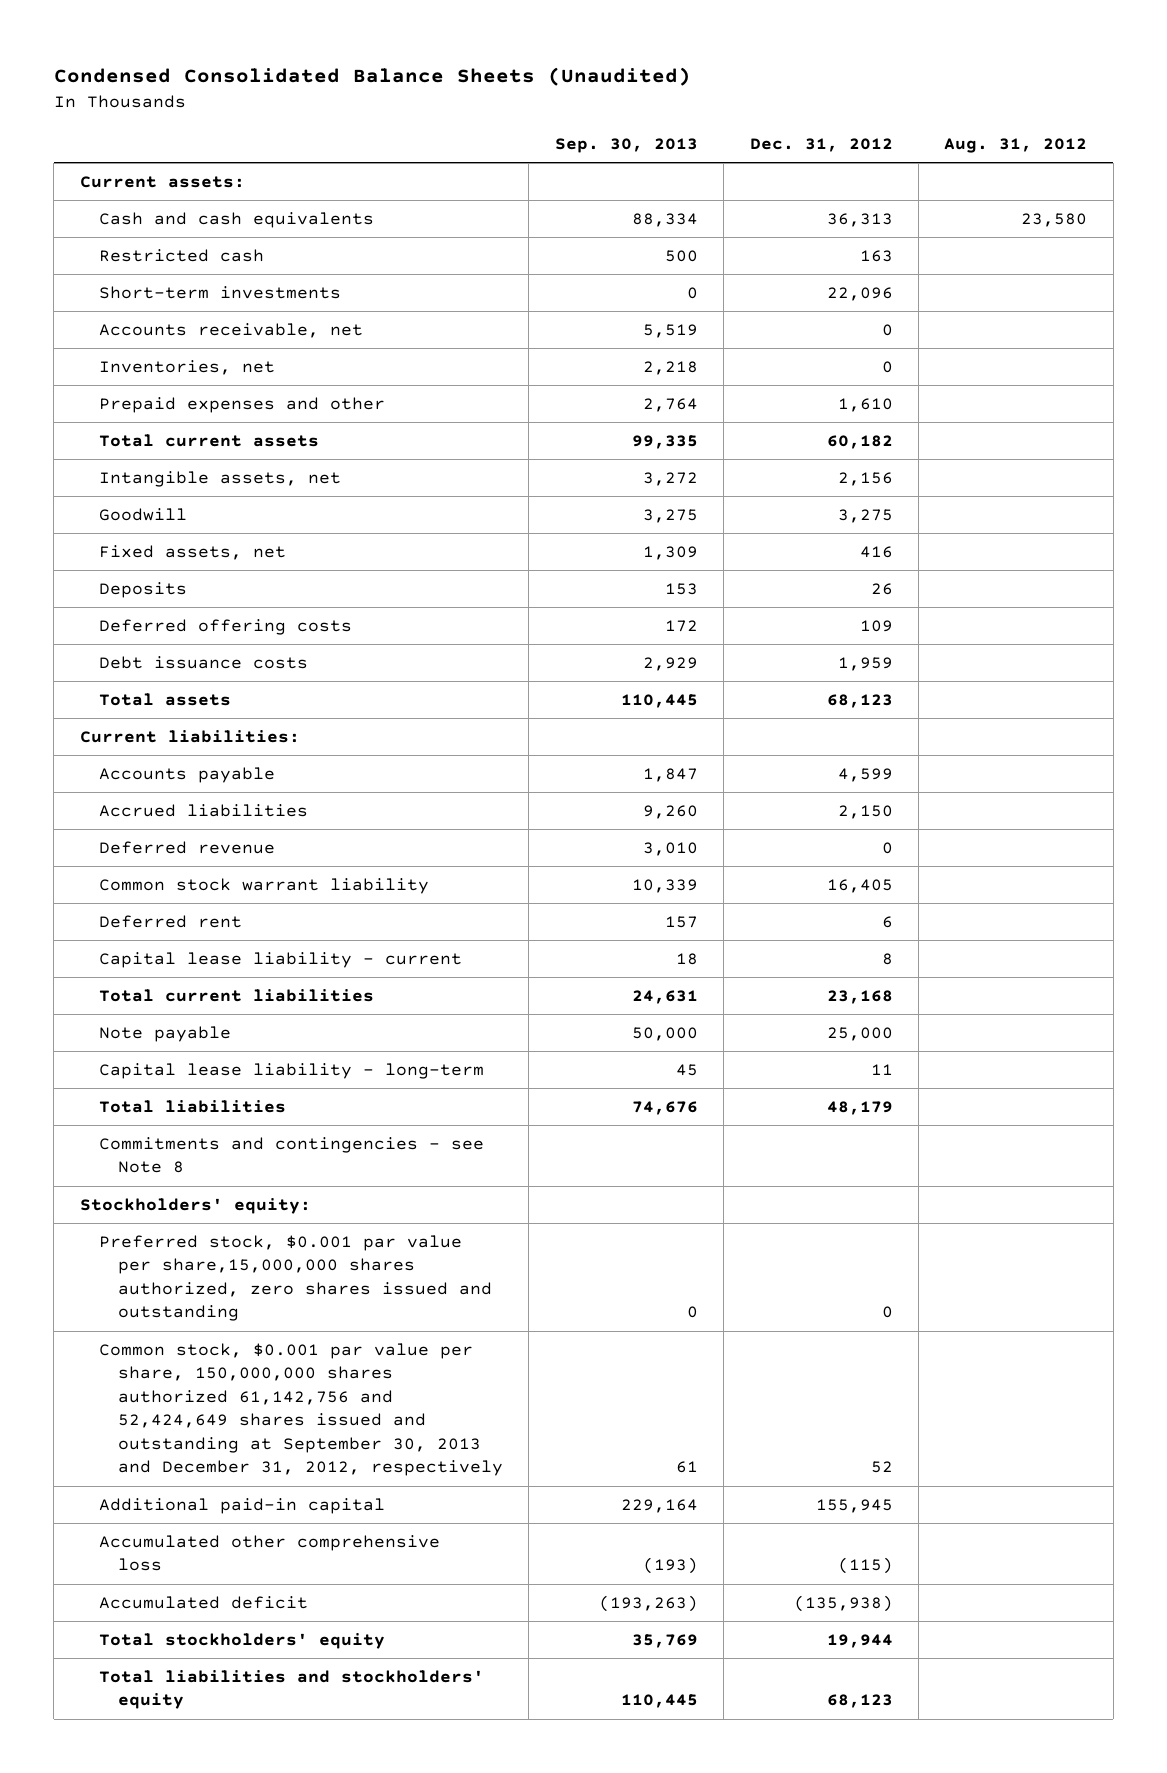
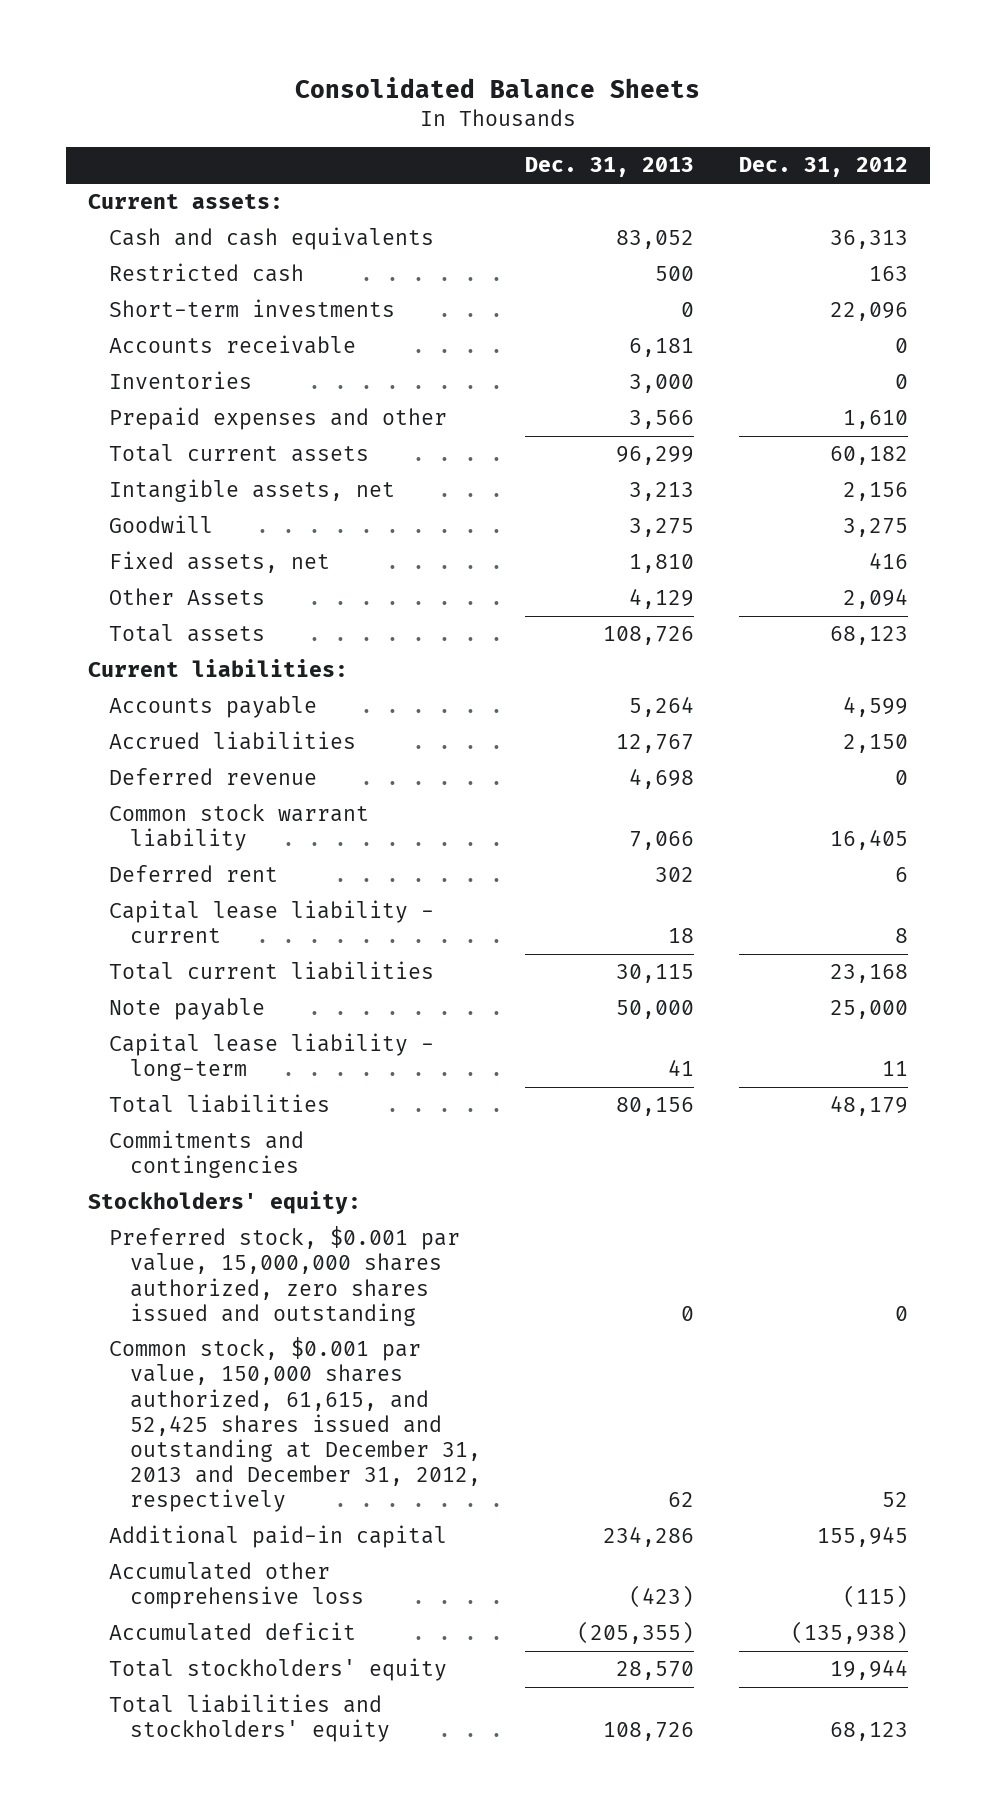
- Condensed Consolidated Balance Sheets (Unaudited)
+ Consolidated Balance Sheets
- | Sep. 30, 2013 | Dec. 31, 2012 | Aug. 31, 2012
+ | Dec. 31, 2013 | Dec. 31, 2012
- Accounts receivable, net | 5,519 | 0 |
- Inventories, net | 2,218 | 0 |
+ Accounts receivable | 6,181 | 0
+ Inventories | 3,000 | 0
- Deposits | 153 | 26 |
- Deferred offering costs | 172 | 109 |
- Debt issuance costs | 2,929 | 1,959 |
+ Other Assets | 4,129 | 2,094
- Commitments and contingencies - see Note 8
+ Commitments and contingencies
- Preferred stock, $0.001 par value per share,15,000,000 shares authorized, zero shares issued and outstanding | 0 | 0 |
- Common stock, $0.001 par value per share, 150,000,000 shares authorized 61,142,756 and 52,424,649 shares issued and outstanding at September 30, 2013 and December 31, 2012, respectively | 61 | 52 |
+ Preferred stock, $0.001 par value, 15,000,000 shares authorized, zero shares issued and outstanding | 0 | 0
+ Common stock, $0.001 par value, 150,000 shares authorized, 61,615, and 52,425 shares issued and outstanding at December 31, 2013 and December 31, 2012, respectively | 62 | 52

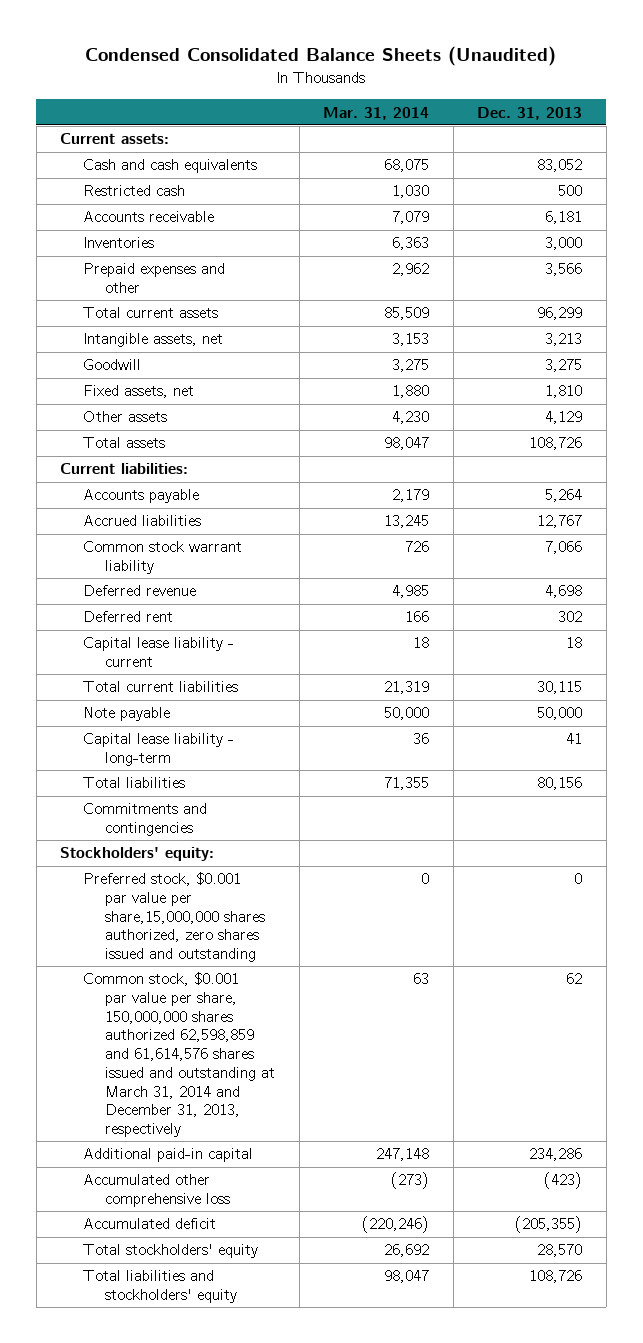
- Consolidated Balance Sheets
+ Condensed Consolidated Balance Sheets (Unaudited)
- | Dec. 31, 2013 | Dec. 31, 2012
+ | Mar. 31, 2014 | Dec. 31, 2013
- Short-term investments | 0 | 22,096
- Other Assets | 4,129 | 2,094
+ Other assets | 4,230 | 4,129
moved down: Deferred revenue | 4,985 | 4,698
- Preferred stock, $0.001 par value, 15,000,000 shares authorized, zero shares issued and outstanding | 0 | 0
- Common stock, $0.001 par value, 150,000 shares authorized, 61,615, and 52,425 shares issued and outstanding at December 31, 2013 and December 31, 2012, respectively | 62 | 52
+ Preferred stock, $0.001 par value per share,15,000,000 shares authorized, zero shares issued and outstanding | 0 | 0
+ Common stock, $0.001 par value per share, 150,000,000 shares authorized 62,598,859 and 61,614,576 shares issued and outstanding at March 31, 2014 and December 31, 2013, respectively | 63 | 62

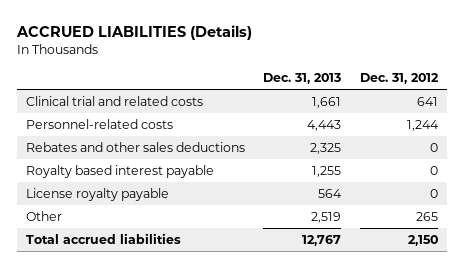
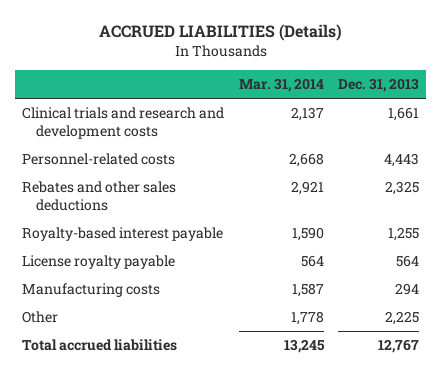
- | Dec. 31, 2013 | Dec. 31, 2012
+ | Mar. 31, 2014 | Dec. 31, 2013
- Clinical trial and related costs | 1,661 | 641
+ Clinical trials and research and development costs | 2,137 | 1,661
- Royalty based interest payable | 1,255 | 0
+ Royalty-based interest payable | 1,590 | 1,255
- Other | 2,519 | 265
+ Manufacturing costs | 1,587 | 294
+ Other | 1,778 | 2,225

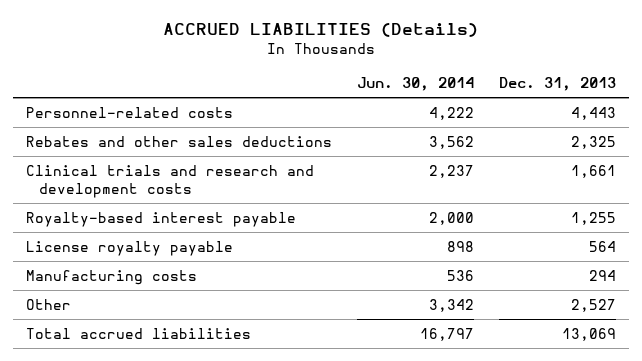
- | Mar. 31, 2014 | Dec. 31, 2013
+ | Jun. 30, 2014 | Dec. 31, 2013
moved down: Clinical trials and research and development costs | 2,237 | 1,661
- Other | 1,778 | 2,225
- Total accrued liabilities | 13,245 | 12,767
+ Other | 3,342 | 2,527
+ Total accrued liabilities | 16,797 | 13,069

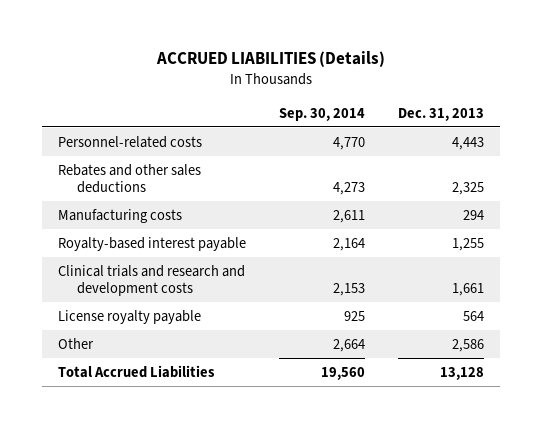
- | Jun. 30, 2014 | Dec. 31, 2013
+ | Sep. 30, 2014 | Dec. 31, 2013
moved up: Manufacturing costs | 2,611 | 294
moved down: Clinical trials and research and development costs | 2,153 | 1,661
- Other | 3,342 | 2,527
- Total accrued liabilities | 16,797 | 13,069
+ Other | 2,664 | 2,586
+ Total Accrued Liabilities | 19,560 | 13,128

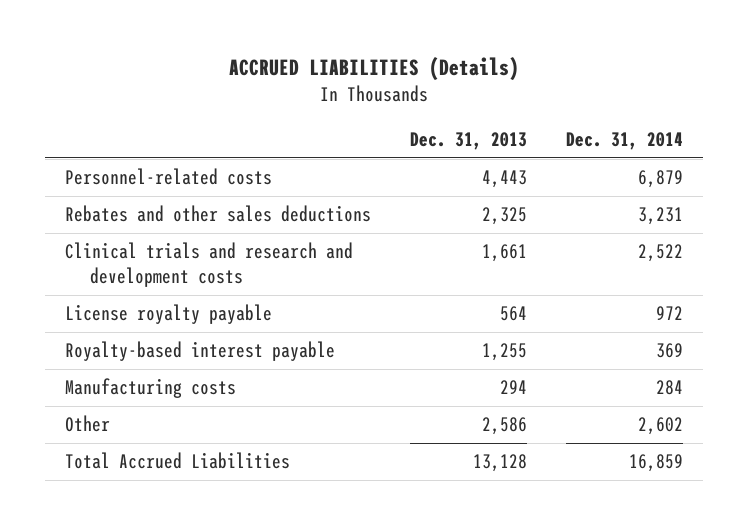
- | Sep. 30, 2014 | Dec. 31, 2013
+ | Dec. 31, 2013 | Dec. 31, 2014
moved down: Royalty-based interest payable | 1,255 | 369
moved down: Manufacturing costs | 294 | 284

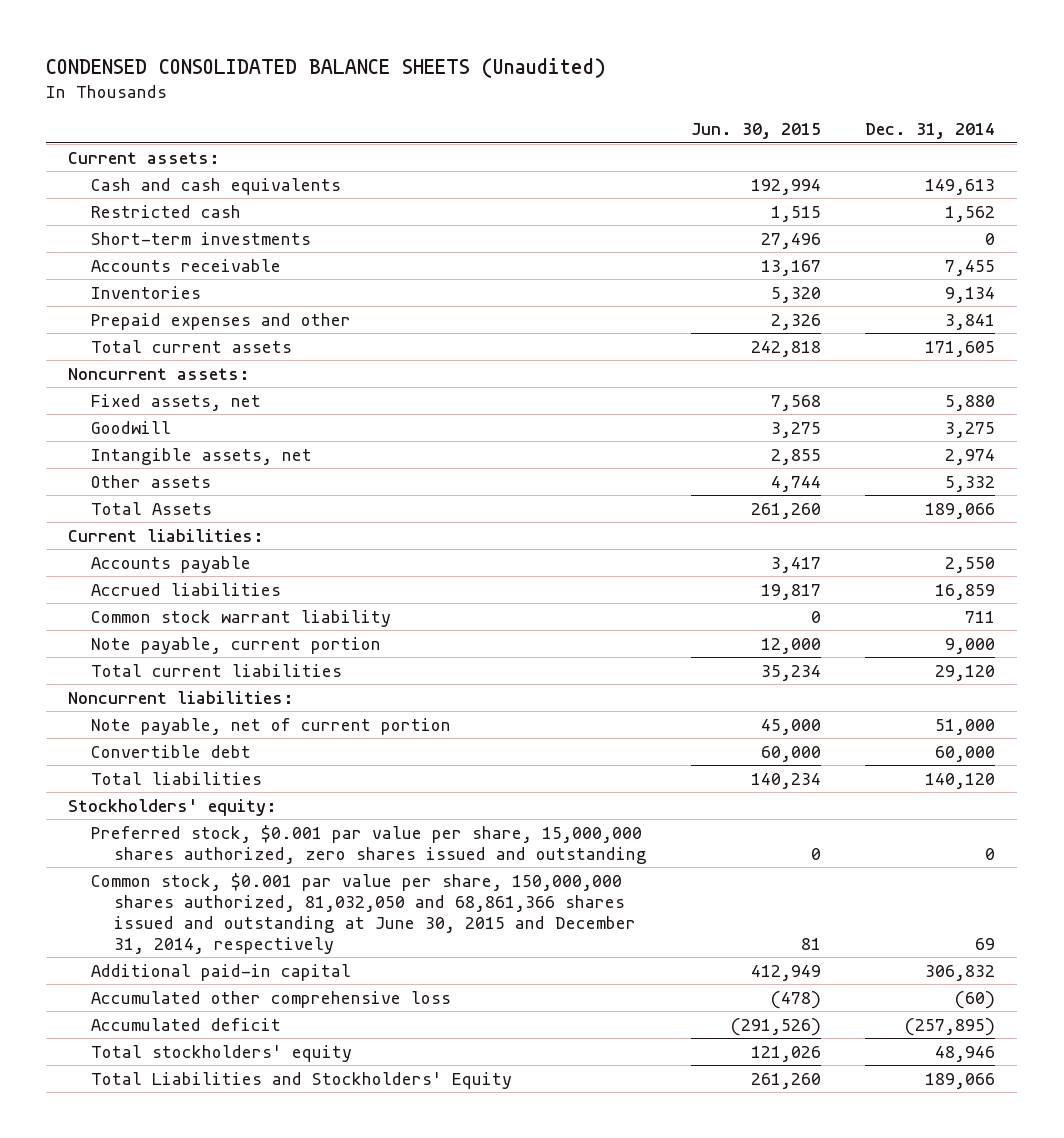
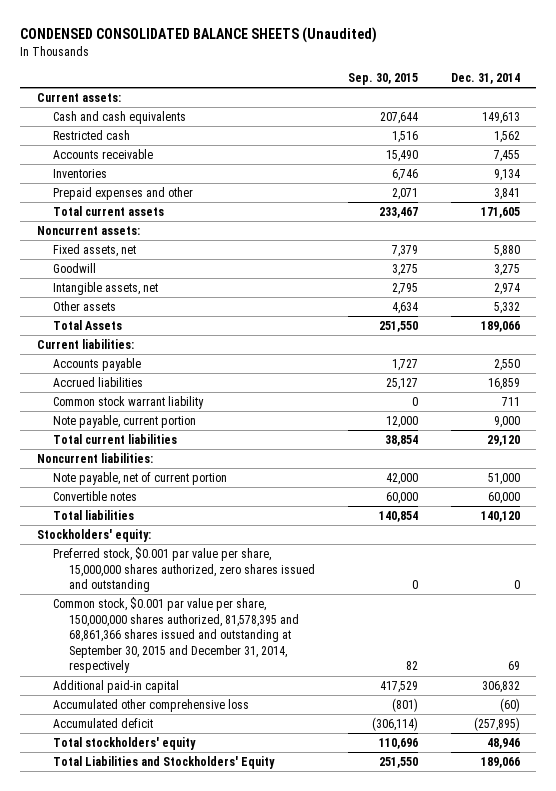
- | Jun. 30, 2015 | Dec. 31, 2014
+ | Sep. 30, 2015 | Dec. 31, 2014
- Short-term investments | 27,496 | 0
- Convertible debt | 60,000 | 60,000
+ Convertible notes | 60,000 | 60,000
- Common stock, $0.001 par value per share, 150,000,000 shares authorized, 81,032,050 and 68,861,366 shares issued and outstanding at June 30, 2015 and December 31, 2014, respectively | 81 | 69
+ Common stock, $0.001 par value per share, 150,000,000 shares authorized, 81,578,395 and 68,861,366 shares issued and outstanding at September 30, 2015 and December 31, 2014, respectively | 82 | 69

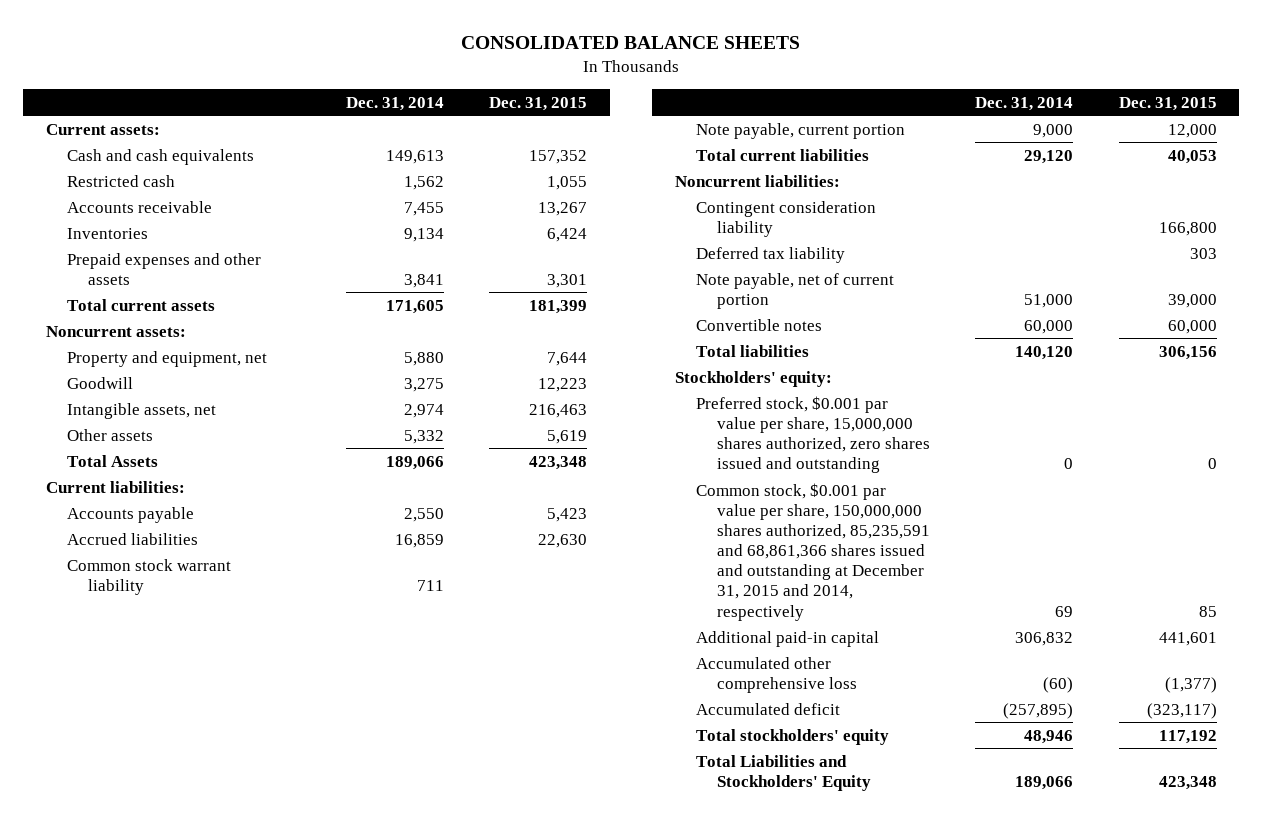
- CONDENSED CONSOLIDATED BALANCE SHEETS (Unaudited)
+ CONSOLIDATED BALANCE SHEETS
- | Sep. 30, 2015 | Dec. 31, 2014
+ | Dec. 31, 2014 | Dec. 31, 2015
- Prepaid expenses and other | 2,071 | 3,841
+ Prepaid expenses and other assets | 3,841 | 3,301
- Fixed assets, net | 7,379 | 5,880
+ Property and equipment, net | 5,880 | 7,644
+ Contingent consideration liability | | 166,800
+ Deferred tax liability | | 303
- Common stock, $0.001 par value per share, 150,000,000 shares authorized, 81,578,395 and 68,861,366 shares issued and outstanding at September 30, 2015 and December 31, 2014, respectively | 82 | 69
+ Common stock, $0.001 par value per share, 150,000,000 shares authorized, 85,235,591 and 68,861,366 shares issued and outstanding at December 31, 2015 and 2014, respectively | 69 | 85

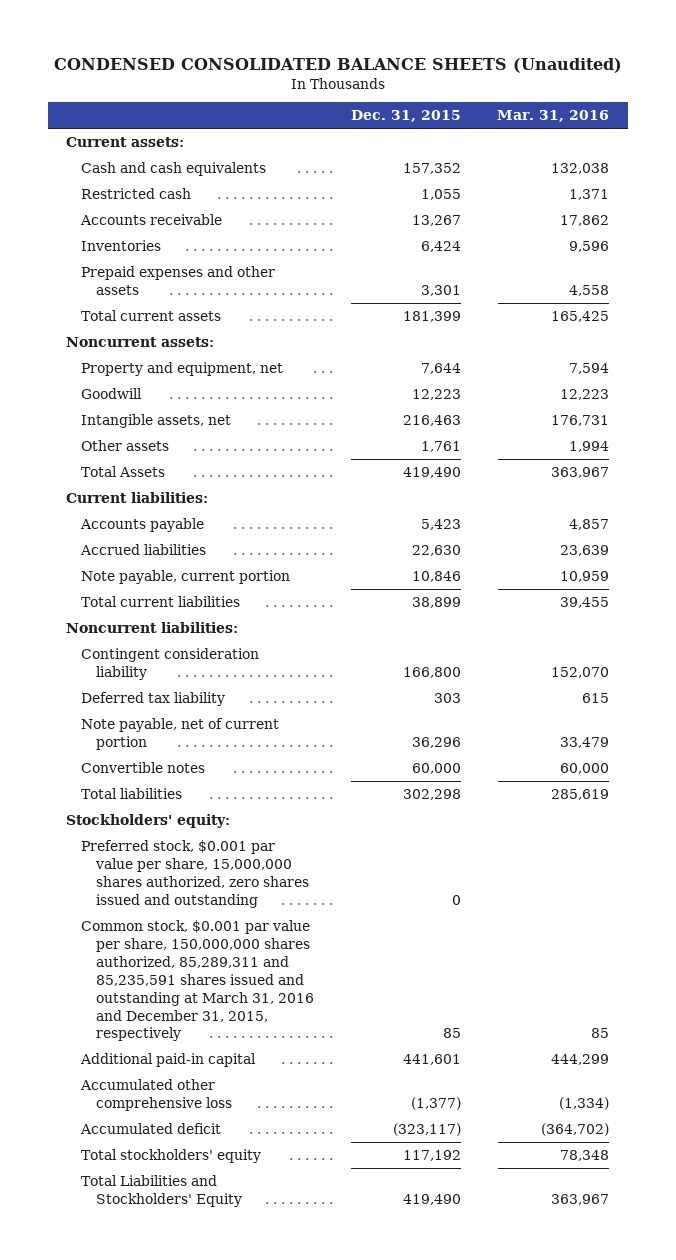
- CONSOLIDATED BALANCE SHEETS
+ CONDENSED CONSOLIDATED BALANCE SHEETS (Unaudited)
- | Dec. 31, 2014 | Dec. 31, 2015
+ | Dec. 31, 2015 | Mar. 31, 2016
- Other assets | 5,332 | 5,619
- Total Assets | 189,066 | 423,348
+ Other assets | 1,761 | 1,994
+ Total Assets | 419,490 | 363,967
- Common stock warrant liability | 711 |
- Note payable, current portion | 9,000 | 12,000
- Total current liabilities | 29,120 | 40,053
+ Note payable, current portion | 10,846 | 10,959
+ Total current liabilities | 38,899 | 39,455
- Note payable, net of current portion | 51,000 | 39,000
+ Note payable, net of current portion | 36,296 | 33,479
- Total liabilities | 140,120 | 306,156
+ Total liabilities | 302,298 | 285,619
- Common stock, $0.001 par value per share, 150,000,000 shares authorized, 85,235,591 and 68,861,366 shares issued and outstanding at December 31, 2015 and 2014, respectively | 69 | 85
+ Common stock, $0.001 par value per share, 150,000,000 shares authorized, 85,289,311 and 85,235,591 shares issued and outstanding at March 31, 2016 and December 31, 2015, respectively | 85 | 85
- Total Liabilities and Stockholders' Equity | 189,066 | 423,348
+ Total Liabilities and Stockholders' Equity | 419,490 | 363,967

